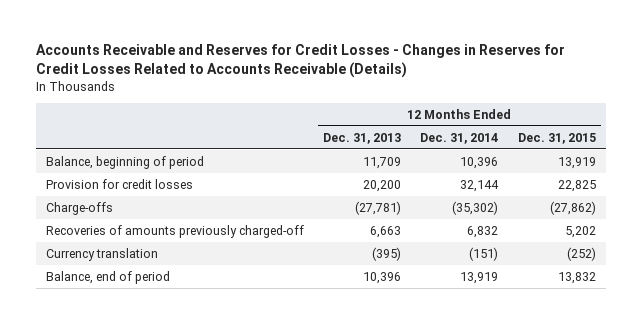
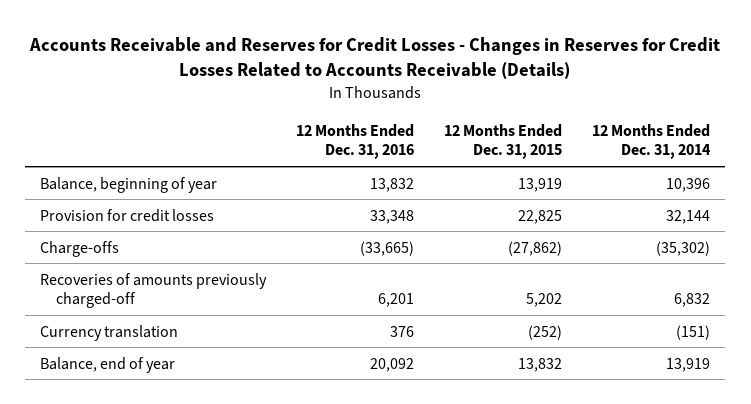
- | 12 Months Ended Dec. 31, 2013 | 12 Months Ended Dec. 31, 2014 | 12 Months Ended Dec. 31, 2015
+ | 12 Months Ended Dec. 31, 2016 | 12 Months Ended Dec. 31, 2015 | 12 Months Ended Dec. 31, 2014
- Balance, beginning of period | 11,709 | 10,396 | 13,919
+ Balance, beginning of year | 13,832 | 13,919 | 10,396
- Balance, end of period | 10,396 | 13,919 | 13,832
+ Balance, end of year | 20,092 | 13,832 | 13,919

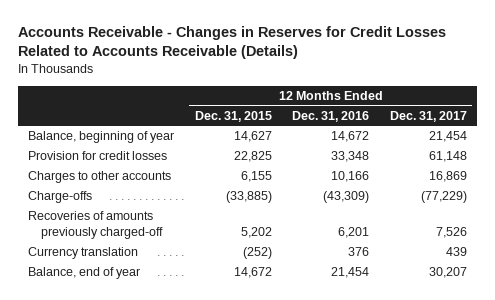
- Accounts Receivable and Reserves for Credit Losses - Changes in Reserves for Credit Losses Related to Accounts Receivable (Details)
+ Accounts Receivable - Changes in Reserves for Credit Losses Related to Accounts Receivable (Details)
- | 12 Months Ended Dec. 31, 2016 | 12 Months Ended Dec. 31, 2015 | 12 Months Ended Dec. 31, 2014
+ | 12 Months Ended Dec. 31, 2015 | 12 Months Ended Dec. 31, 2016 | 12 Months Ended Dec. 31, 2017
- Balance, beginning of year | 13,832 | 13,919 | 10,396
+ Balance, beginning of year | 14,627 | 14,672 | 21,454
- Charge-offs | (33,665) | (27,862) | (35,302)
+ Charges to other accounts | 6,155 | 10,166 | 16,869
+ Charge-offs | (33,885) | (43,309) | (77,229)
- Balance, end of year | 20,092 | 13,832 | 13,919
+ Balance, end of year | 14,672 | 21,454 | 30,207

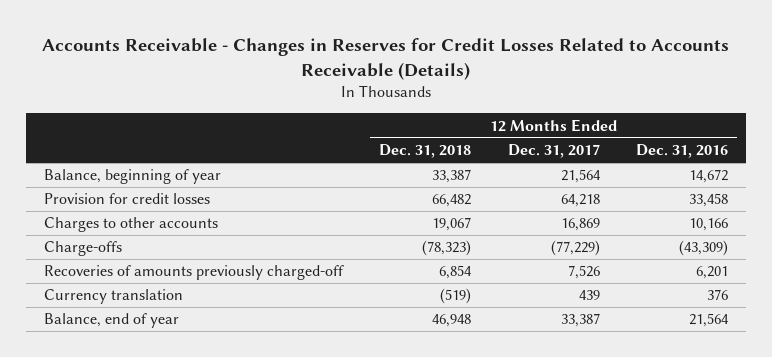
- | 12 Months Ended Dec. 31, 2015 | 12 Months Ended Dec. 31, 2016 | 12 Months Ended Dec. 31, 2017
+ | 12 Months Ended Dec. 31, 2018 | 12 Months Ended Dec. 31, 2017 | 12 Months Ended Dec. 31, 2016
- Balance, beginning of year | 14,627 | 14,672 | 21,454
- Provision for credit losses | 22,825 | 33,348 | 61,148
+ Balance, beginning of year | 33,387 | 21,564 | 14,672
+ Provision for credit losses | 66,482 | 64,218 | 33,458
- Balance, end of year | 14,672 | 21,454 | 30,207
+ Balance, end of year | 46,948 | 33,387 | 21,564

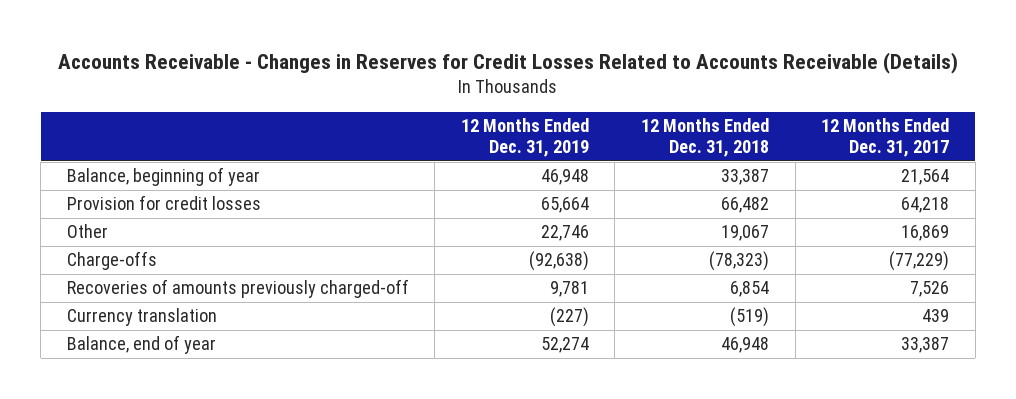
- | 12 Months Ended Dec. 31, 2018 | 12 Months Ended Dec. 31, 2017 | 12 Months Ended Dec. 31, 2016
+ | 12 Months Ended Dec. 31, 2019 | 12 Months Ended Dec. 31, 2018 | 12 Months Ended Dec. 31, 2017
- Charges to other accounts | 19,067 | 16,869 | 10,166
+ Other | 22,746 | 19,067 | 16,869

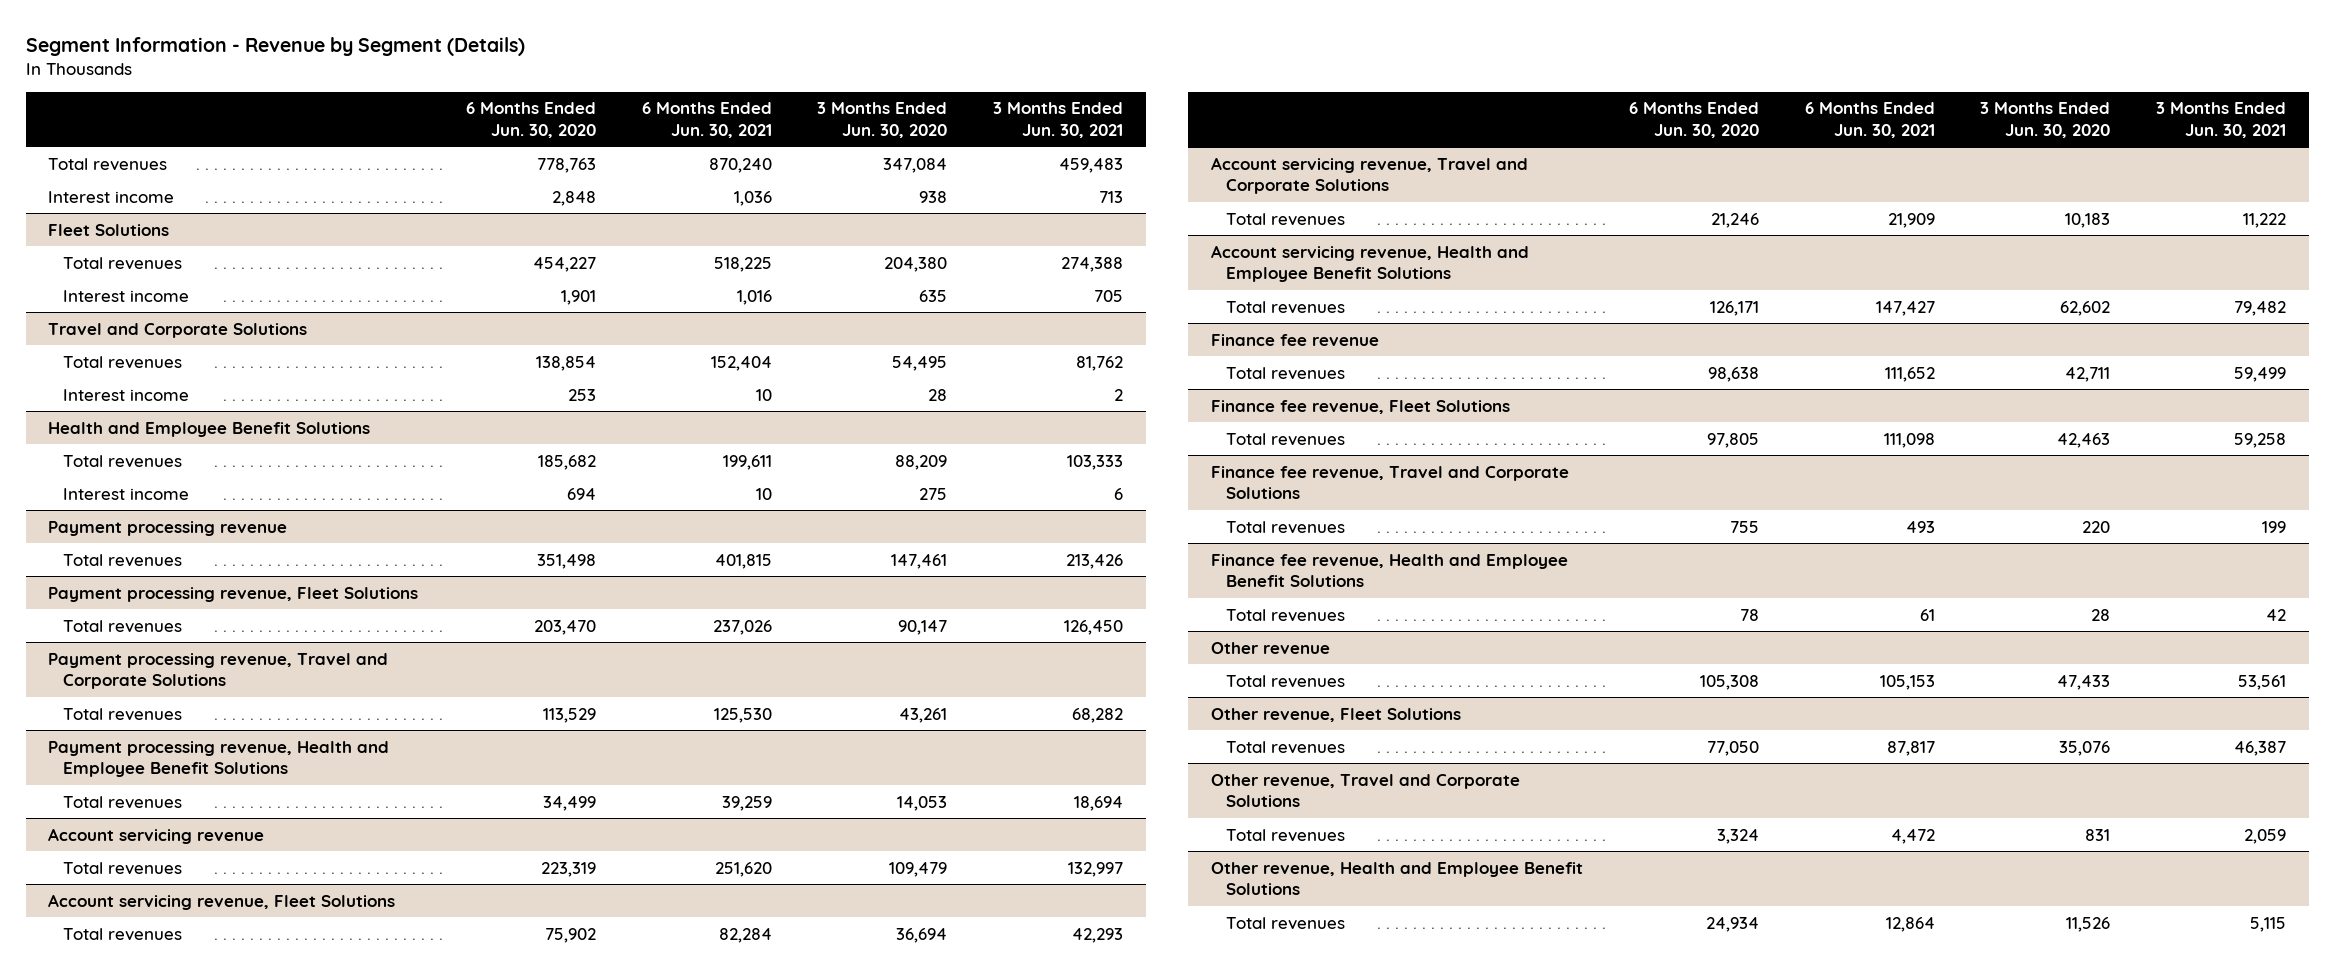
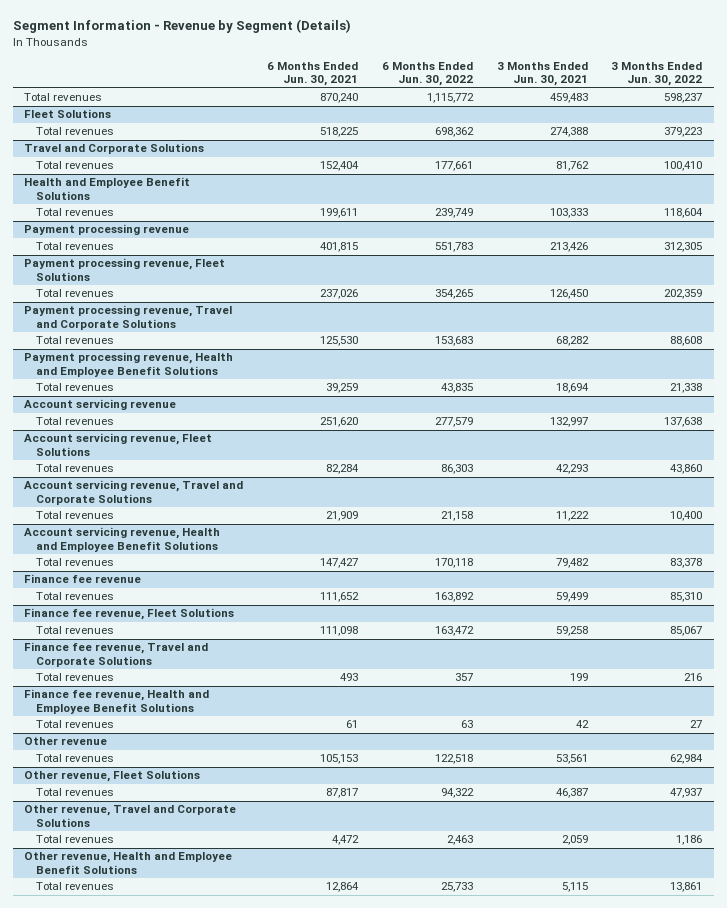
- | 6 Months Ended Jun. 30, 2020 | 6 Months Ended Jun. 30, 2021 | 3 Months Ended Jun. 30, 2020 | 3 Months Ended Jun. 30, 2021
+ | 6 Months Ended Jun. 30, 2021 | 6 Months Ended Jun. 30, 2022 | 3 Months Ended Jun. 30, 2021 | 3 Months Ended Jun. 30, 2022
- Interest income | 2,848 | 1,036 | 938 | 713
@ Fleet Solutions
- Interest income | 1,901 | 1,016 | 635 | 705
@ Travel and Corporate Solutions
- Interest income | 253 | 10 | 28 | 2
@ Health and Employee Benefit Solutions
- Interest income | 694 | 10 | 275 | 6

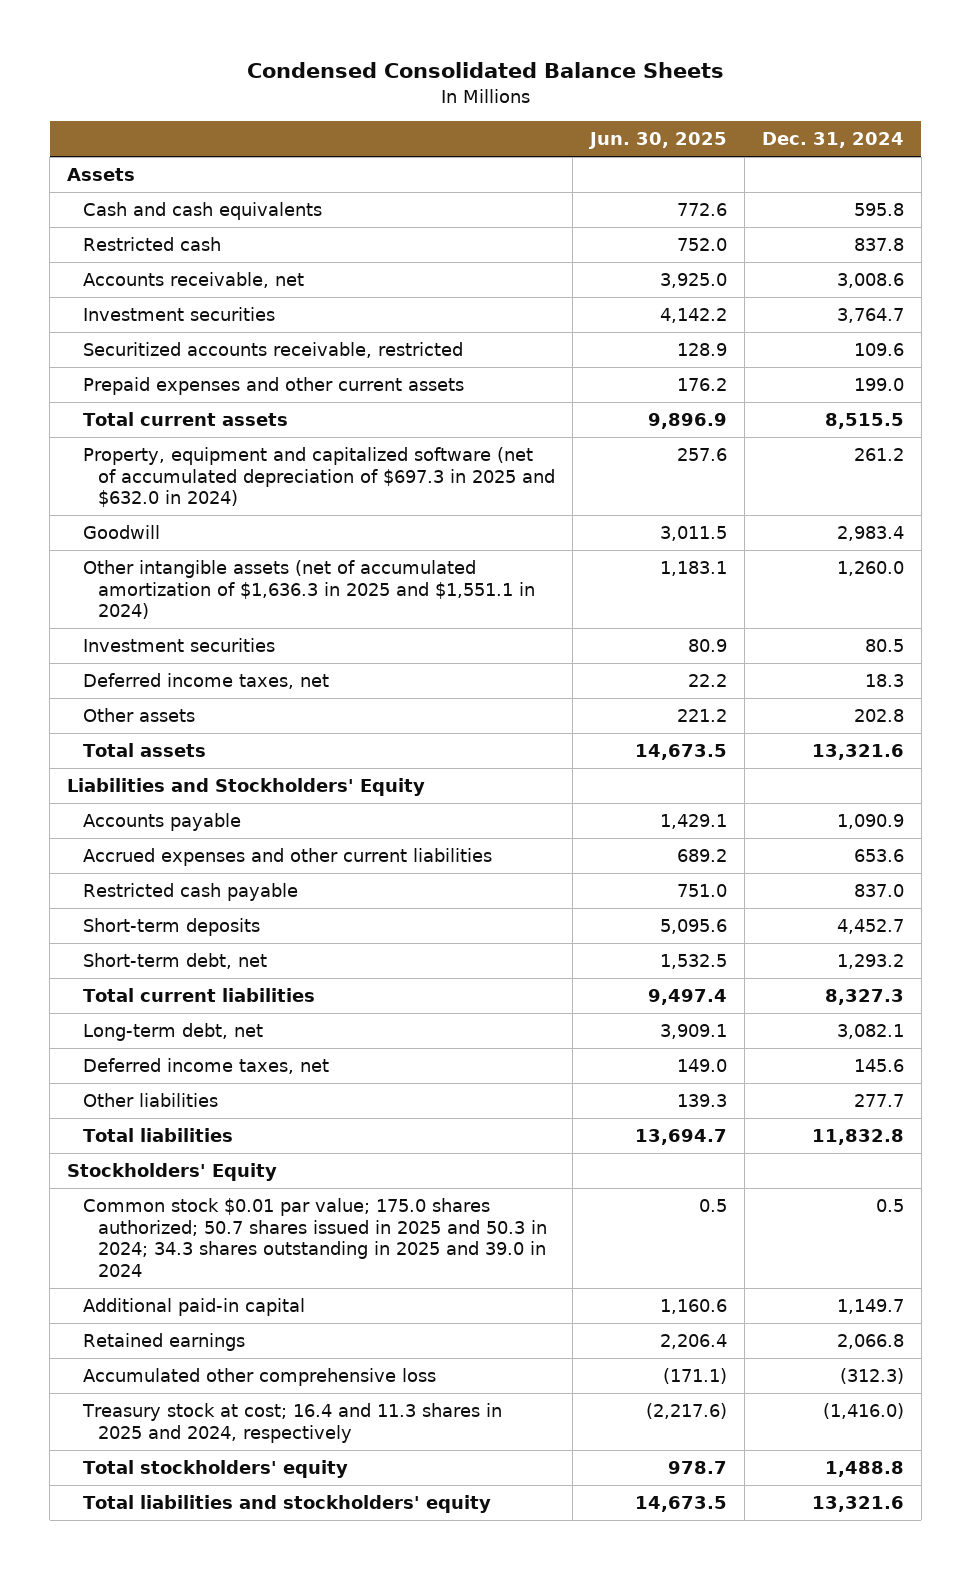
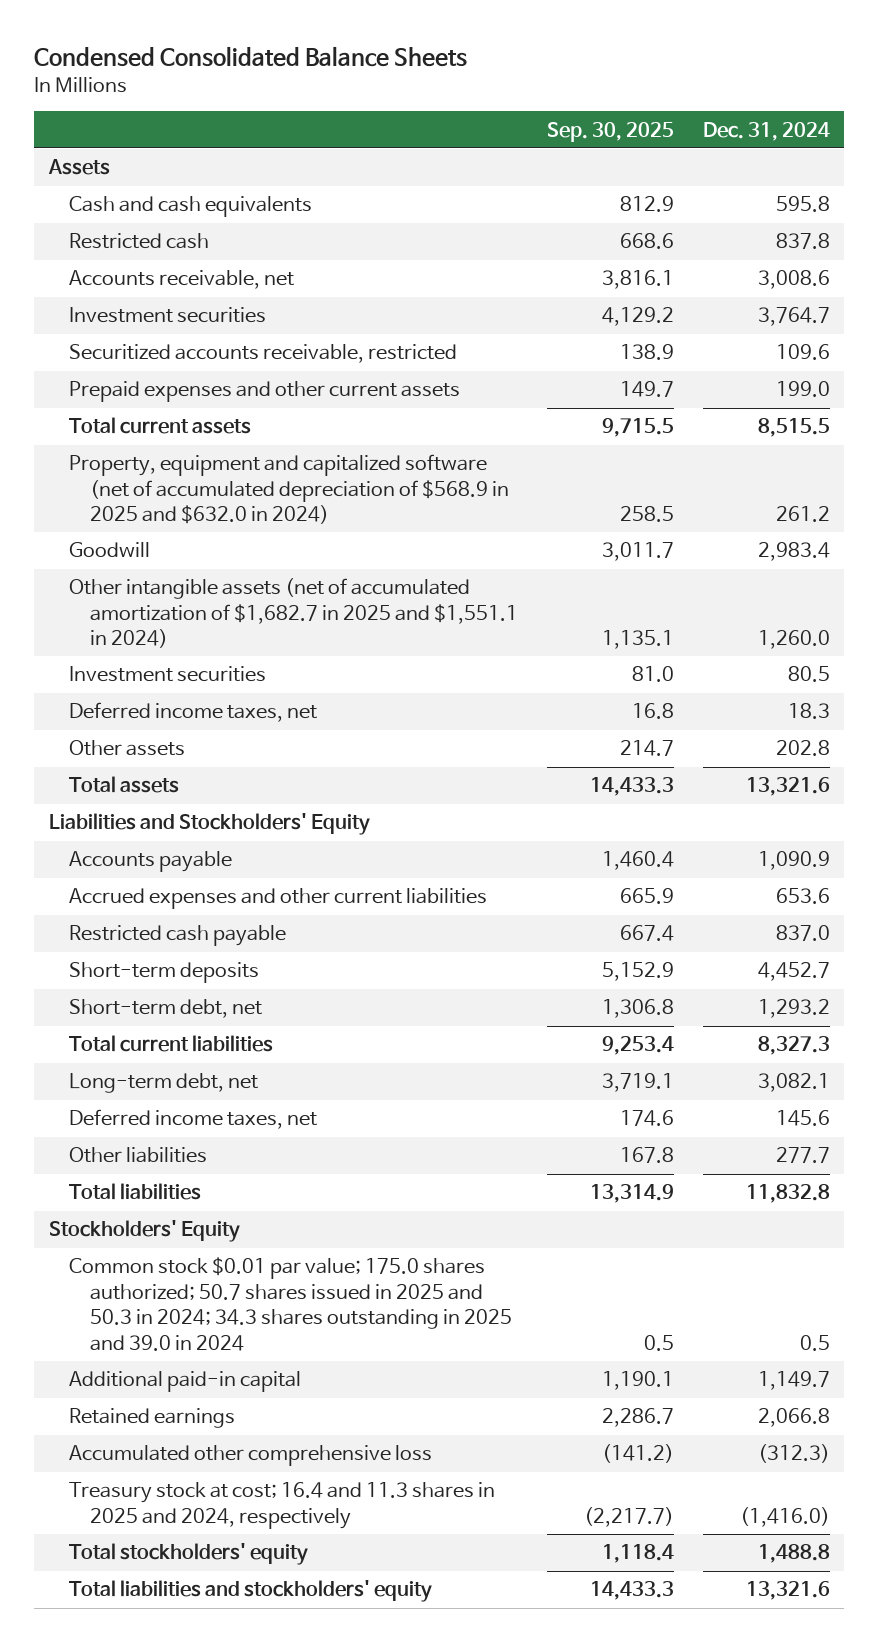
- | Jun. 30, 2025 | Dec. 31, 2024
+ | Sep. 30, 2025 | Dec. 31, 2024
- Property, equipment and capitalized software (net of accumulated depreciation of $697.3 in 2025 and $632.0 in 2024) | 257.6 | 261.2
+ Property, equipment and capitalized software (net of accumulated depreciation of $568.9 in 2025 and $632.0 in 2024) | 258.5 | 261.2
- Other intangible assets (net of accumulated amortization of $1,636.3 in 2025 and $1,551.1 in 2024) | 1,183.1 | 1,260.0
+ Other intangible assets (net of accumulated amortization of $1,682.7 in 2025 and $1,551.1 in 2024) | 1,135.1 | 1,260.0

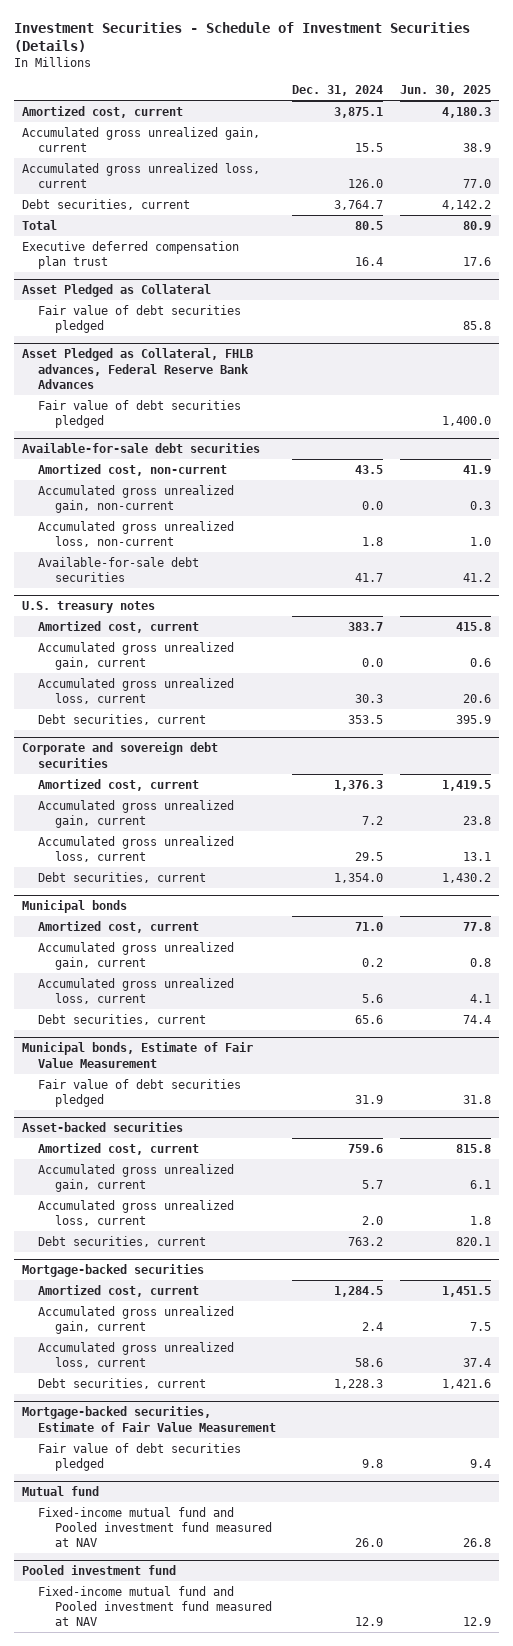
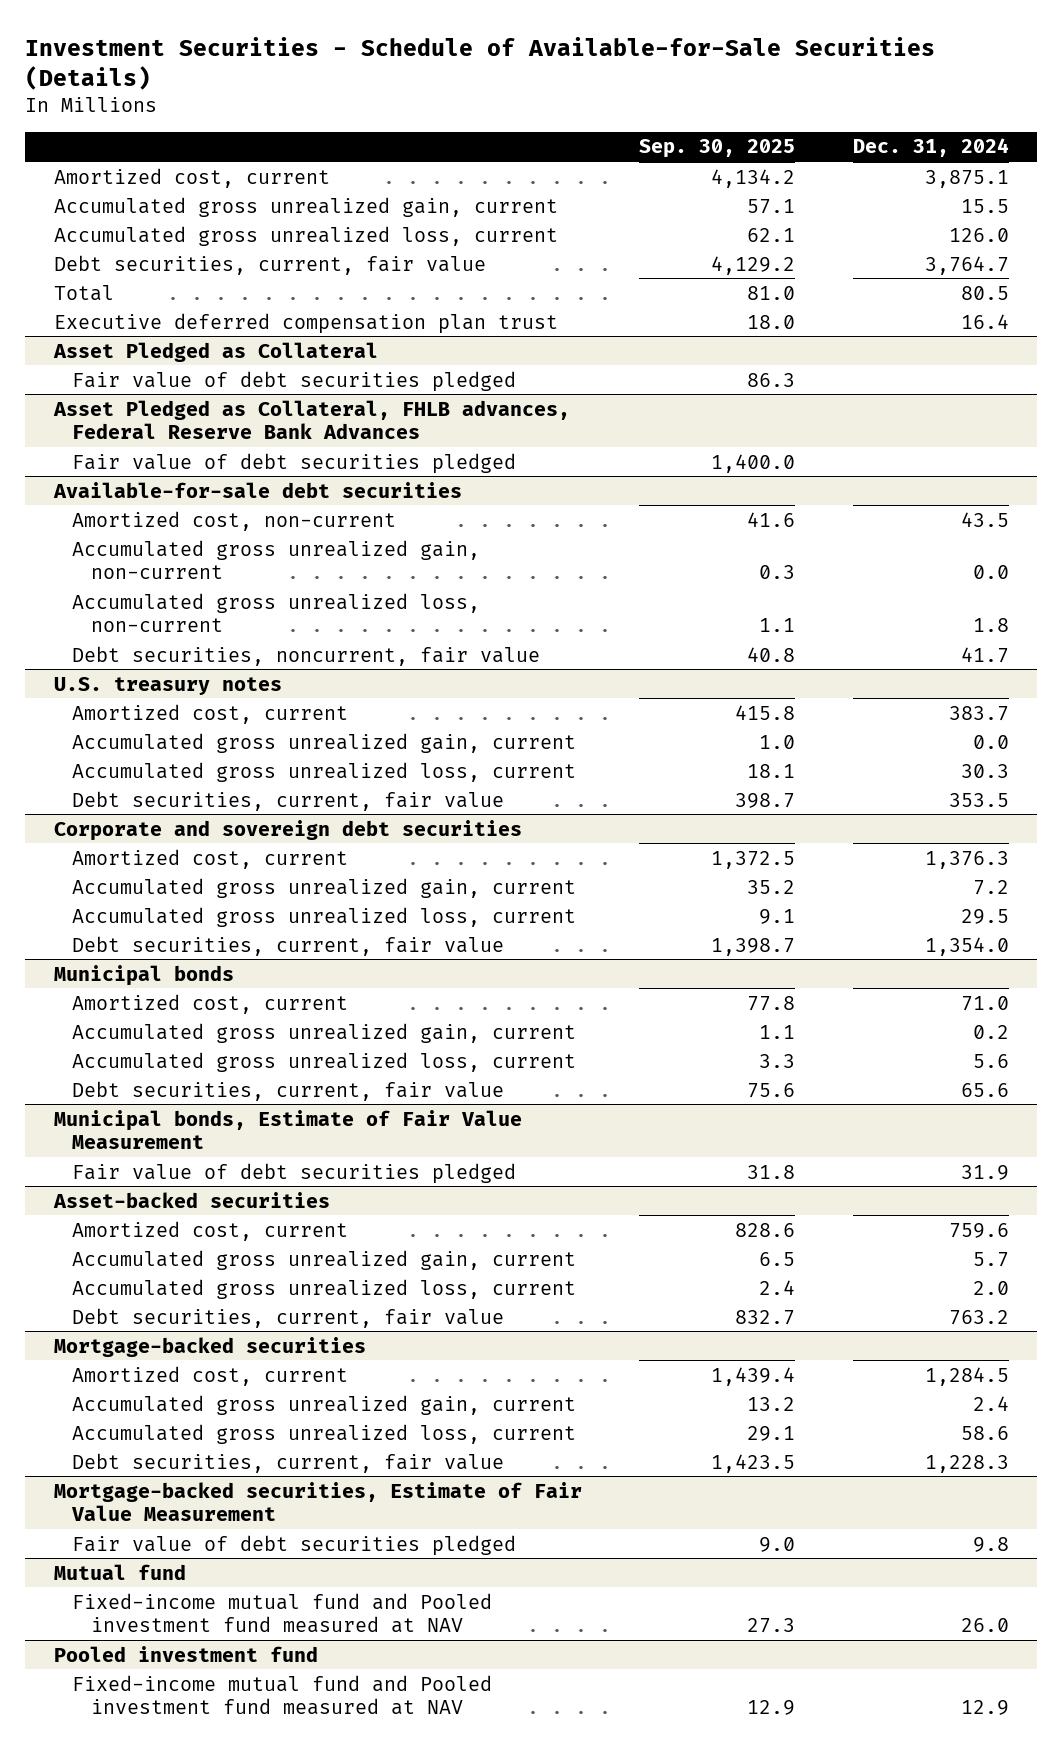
- Investment Securities - Schedule of Investment Securities (Details)
+ Investment Securities - Schedule of Available-for-Sale Securities (Details)
- | Dec. 31, 2024 | Jun. 30, 2025
+ | Sep. 30, 2025 | Dec. 31, 2024
- Debt securities, current | 3,764.7 | 4,142.2
+ Debt securities, current, fair value | 4,129.2 | 3,764.7
@ Available-for-sale debt securities
- Available-for-sale debt securities | 41.7 | 41.2
+ Debt securities, noncurrent, fair value | 40.8 | 41.7
@ U.S. treasury notes
- Debt securities, current | 353.5 | 395.9
+ Debt securities, current, fair value | 398.7 | 353.5
@ Corporate and sovereign debt securities
- Debt securities, current | 1,354.0 | 1,430.2
+ Debt securities, current, fair value | 1,398.7 | 1,354.0
@ Municipal bonds
- Debt securities, current | 65.6 | 74.4
+ Debt securities, current, fair value | 75.6 | 65.6
@ Asset-backed securities
- Debt securities, current | 763.2 | 820.1
+ Debt securities, current, fair value | 832.7 | 763.2
@ Mortgage-backed securities
- Debt securities, current | 1,228.3 | 1,421.6
+ Debt securities, current, fair value | 1,423.5 | 1,228.3

